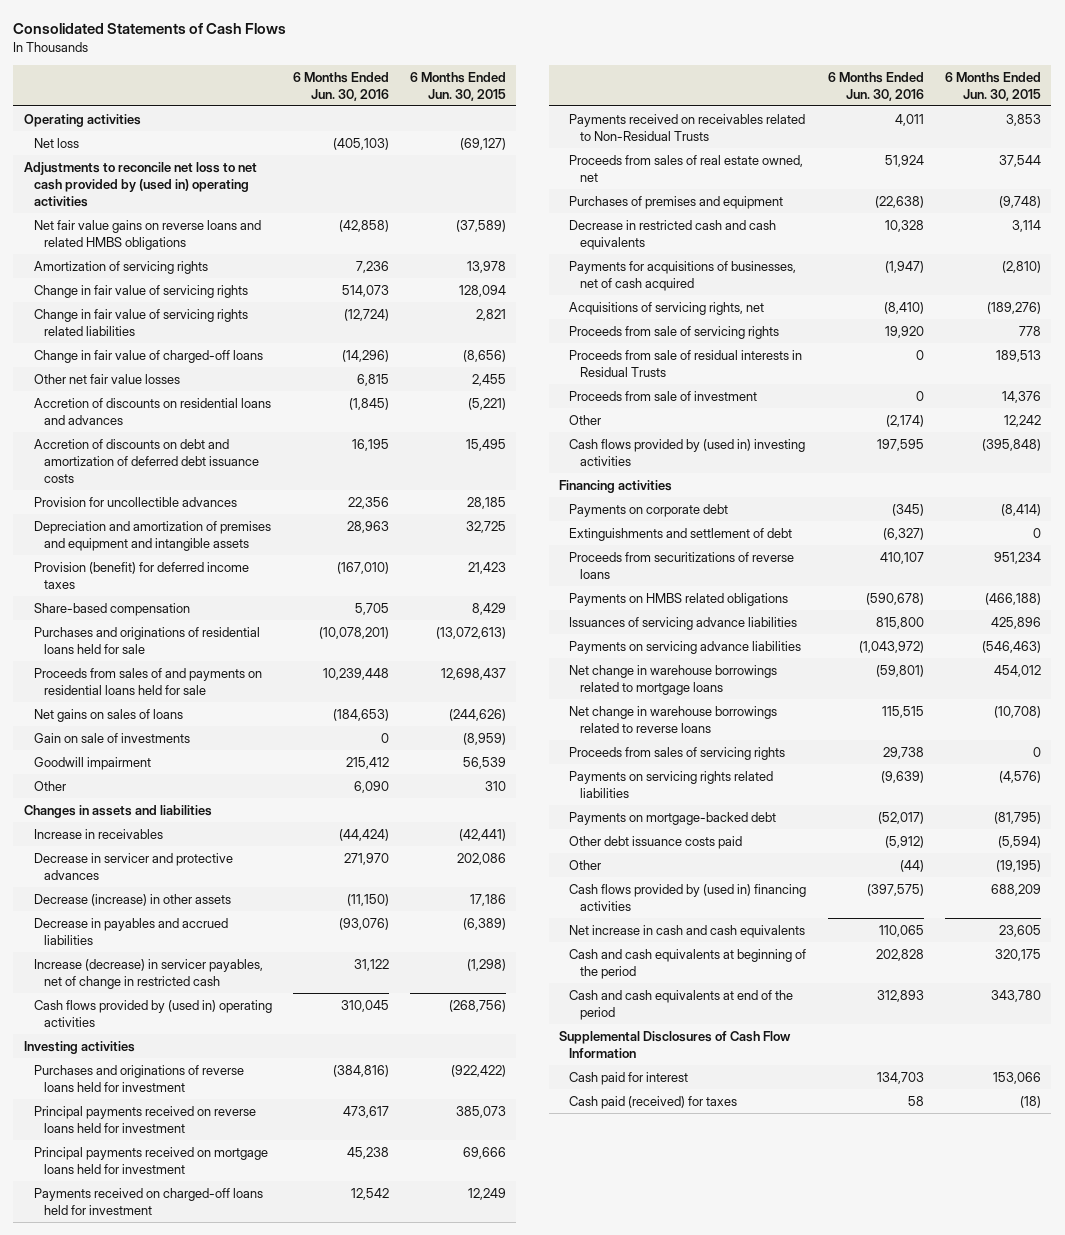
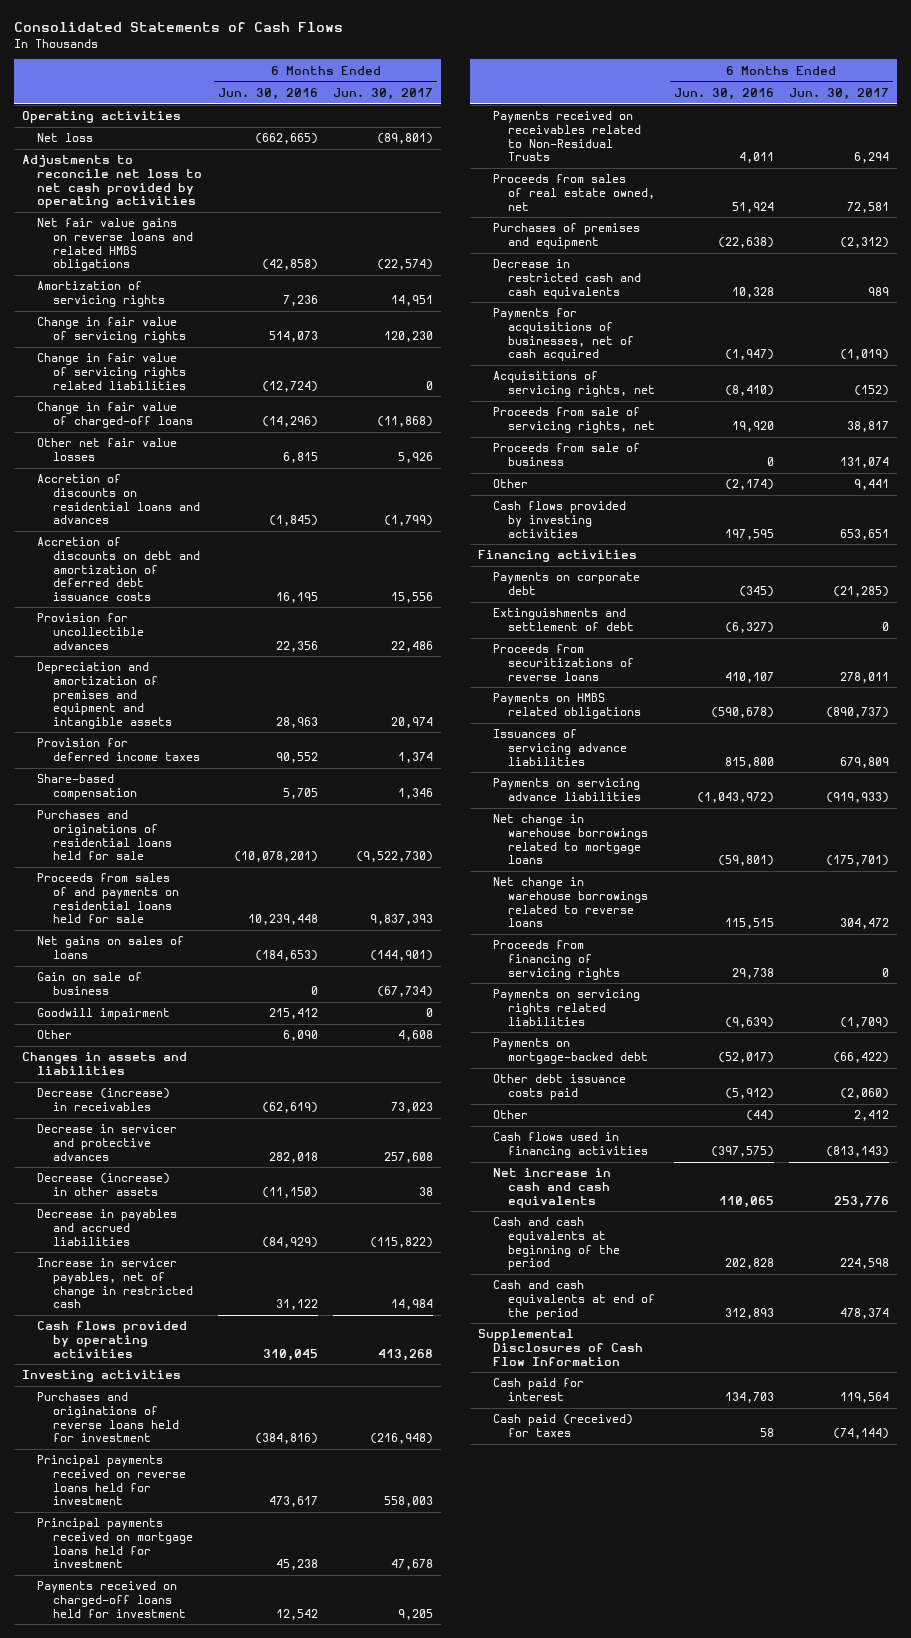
- | 6 Months Ended Jun. 30, 2016 | 6 Months Ended Jun. 30, 2015
+ | 6 Months Ended Jun. 30, 2016 | 6 Months Ended Jun. 30, 2017
- Net loss | (405,103) | (69,127)
- Adjustments to reconcile net loss to net cash provided by (used in) operating activities
+ Net loss | (662,665) | (89,801)
+ Adjustments to reconcile net loss to net cash provided by operating activities
- Provision (benefit) for deferred income taxes | (167,010) | 21,423
+ Provision for deferred income taxes | 90,552 | 1,374
- Gain on sale of investments | 0 | (8,959)
+ Gain on sale of business | 0 | (67,734)
- Increase in receivables | (44,424) | (42,441)
- Decrease in servicer and protective advances | 271,970 | 202,086
+ Decrease (increase) in receivables | (62,619) | 73,023
+ Decrease in servicer and protective advances | 282,018 | 257,608
- Decrease in payables and accrued liabilities | (93,076) | (6,389)
- Increase (decrease) in servicer payables, net of change in restricted cash | 31,122 | (1,298)
- Cash flows provided by (used in) operating activities | 310,045 | (268,756)
+ Decrease in payables and accrued liabilities | (84,929) | (115,822)
+ Increase in servicer payables, net of change in restricted cash | 31,122 | 14,984
+ Cash flows provided by operating activities | 310,045 | 413,268
- Proceeds from sale of servicing rights | 19,920 | 778
- Proceeds from sale of residual interests in Residual Trusts | 0 | 189,513
- Proceeds from sale of investment | 0 | 14,376
+ Proceeds from sale of servicing rights, net | 19,920 | 38,817
+ Proceeds from sale of business | 0 | 131,074
- Cash flows provided by (used in) investing activities | 197,595 | (395,848)
+ Cash flows provided by investing activities | 197,595 | 653,651
- Proceeds from sales of servicing rights | 29,738 | 0
+ Proceeds from financing of servicing rights | 29,738 | 0
- Cash flows provided by (used in) financing activities | (397,575) | 688,209
+ Cash flows used in financing activities | (397,575) | (813,143)

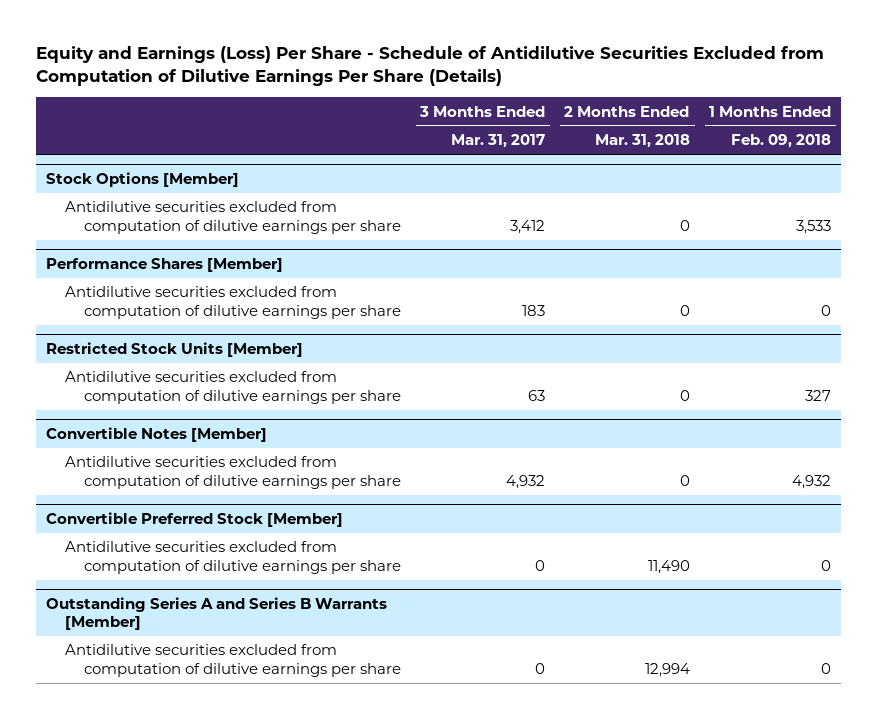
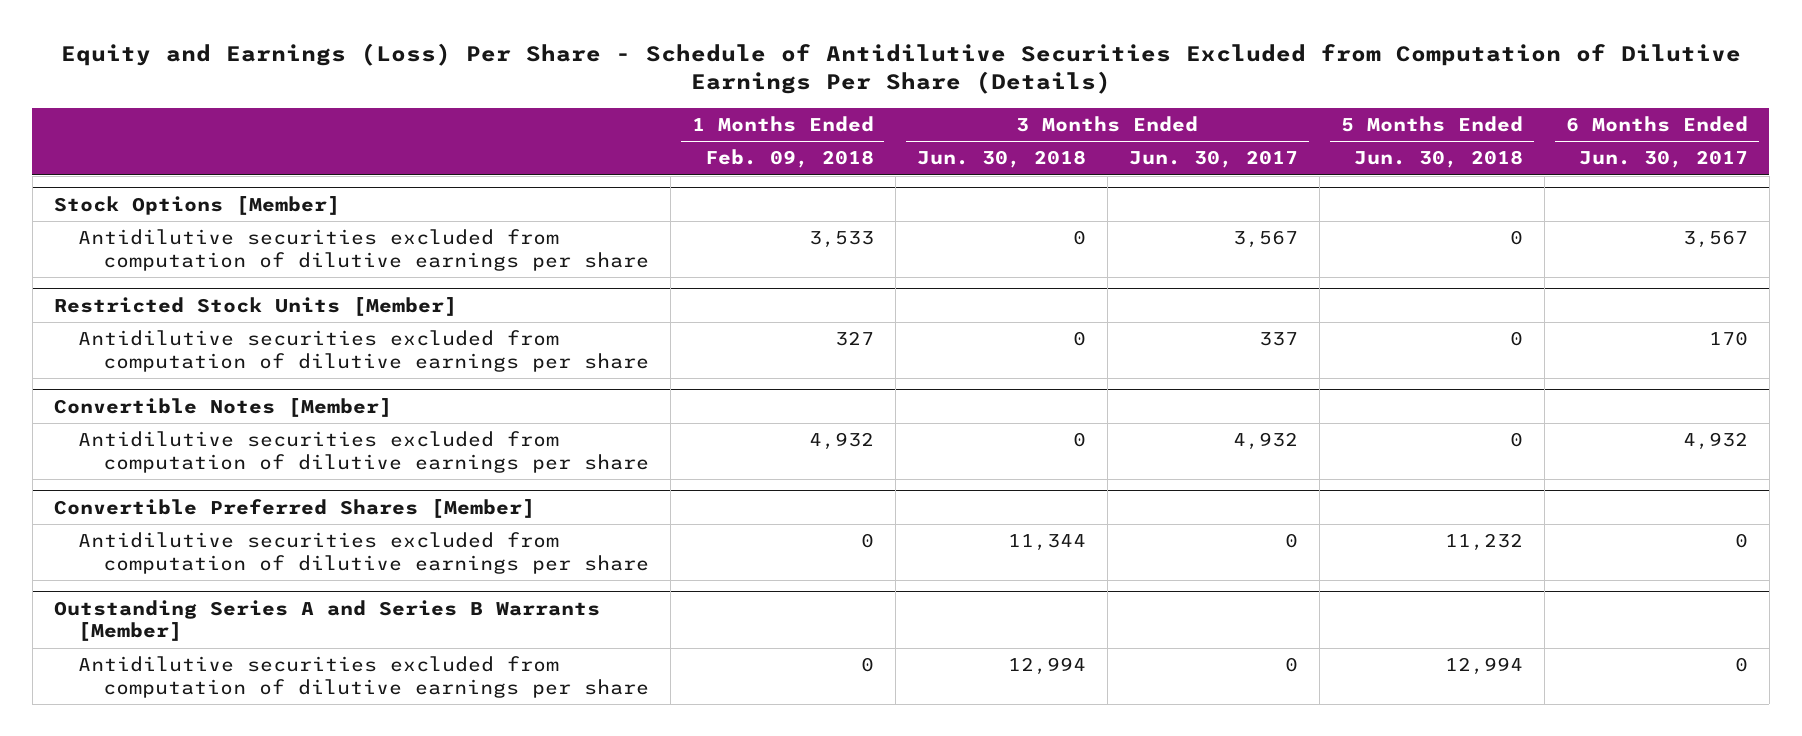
- | 3 Months Ended Mar. 31, 2017 | 2 Months Ended Mar. 31, 2018 | 1 Months Ended Feb. 09, 2018
+ | 1 Months Ended Feb. 09, 2018 | 3 Months Ended Jun. 30, 2018 | 3 Months Ended Jun. 30, 2017 | 5 Months Ended Jun. 30, 2018 | 6 Months Ended Jun. 30, 2017
- Performance Shares [Member]
- Antidilutive securities excluded from computation of dilutive earnings per share | 183 | 0 | 0
- Convertible Preferred Stock [Member]
+ Convertible Preferred Shares [Member]

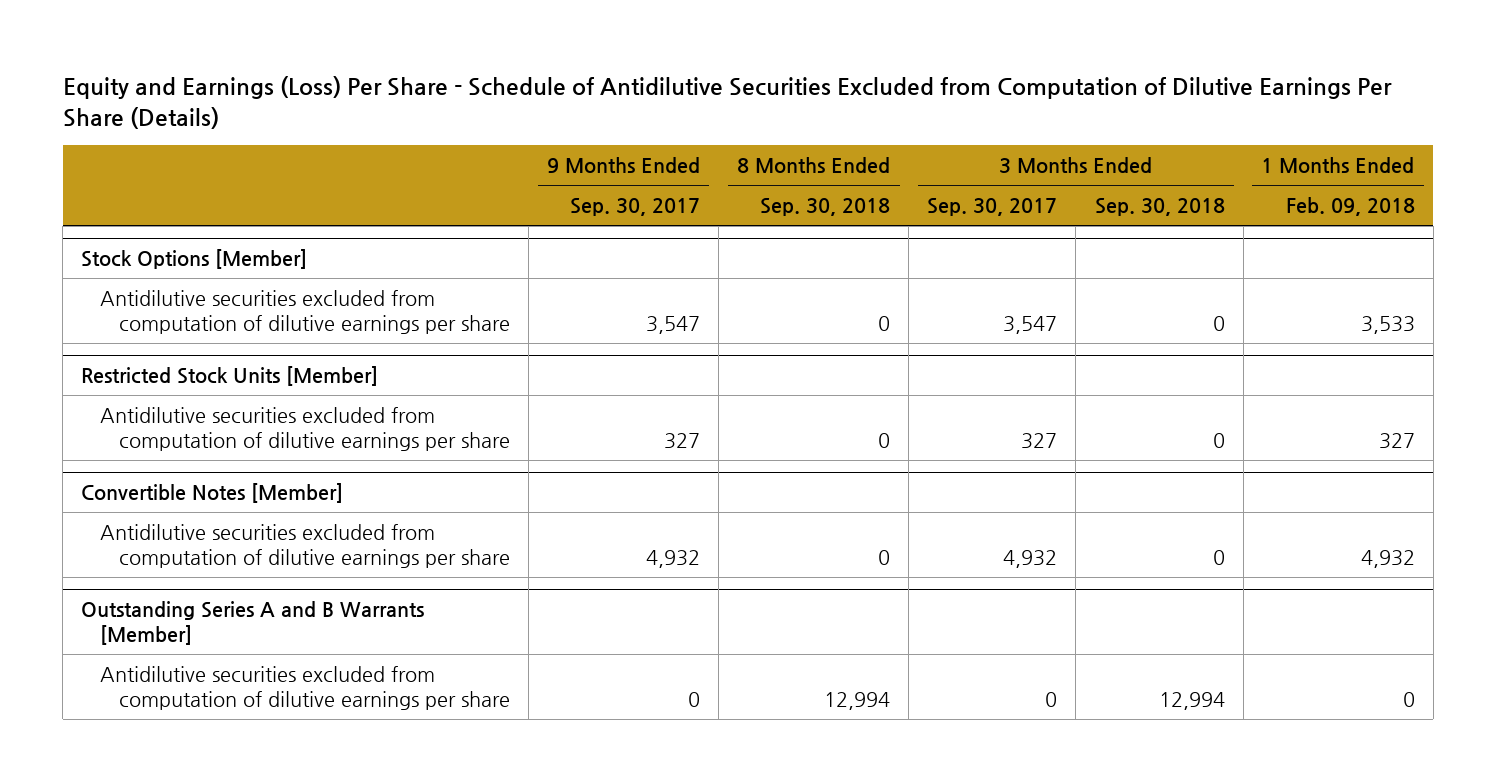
- | 1 Months Ended Feb. 09, 2018 | 3 Months Ended Jun. 30, 2018 | 3 Months Ended Jun. 30, 2017 | 5 Months Ended Jun. 30, 2018 | 6 Months Ended Jun. 30, 2017
+ | 9 Months Ended Sep. 30, 2017 | 8 Months Ended Sep. 30, 2018 | 3 Months Ended Sep. 30, 2017 | 3 Months Ended Sep. 30, 2018 | 1 Months Ended Feb. 09, 2018
- Convertible Preferred Shares [Member]
- Antidilutive securities excluded from computation of dilutive earnings per share | 0 | 11,344 | 0 | 11,232 | 0
- Outstanding Series A and Series B Warrants [Member]
+ Outstanding Series A and B Warrants [Member]

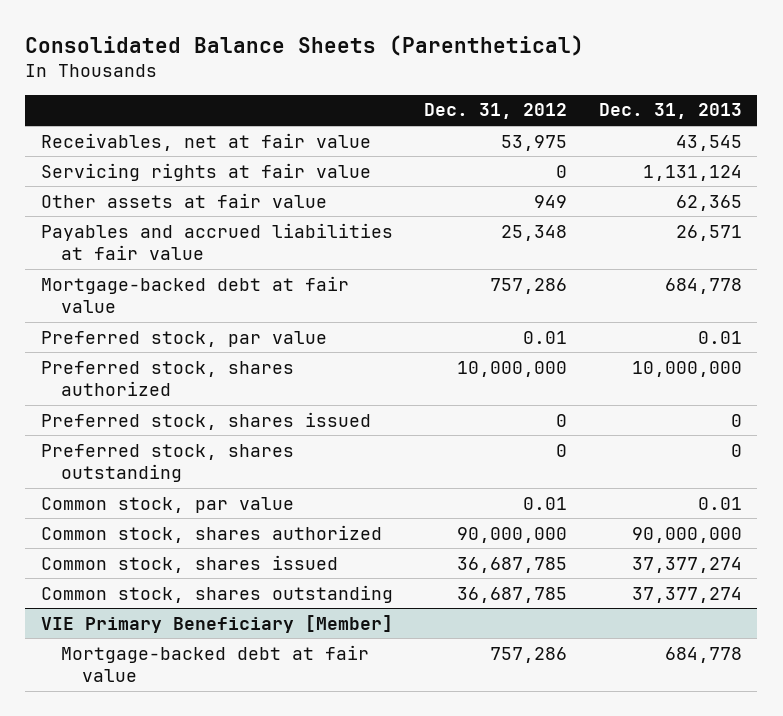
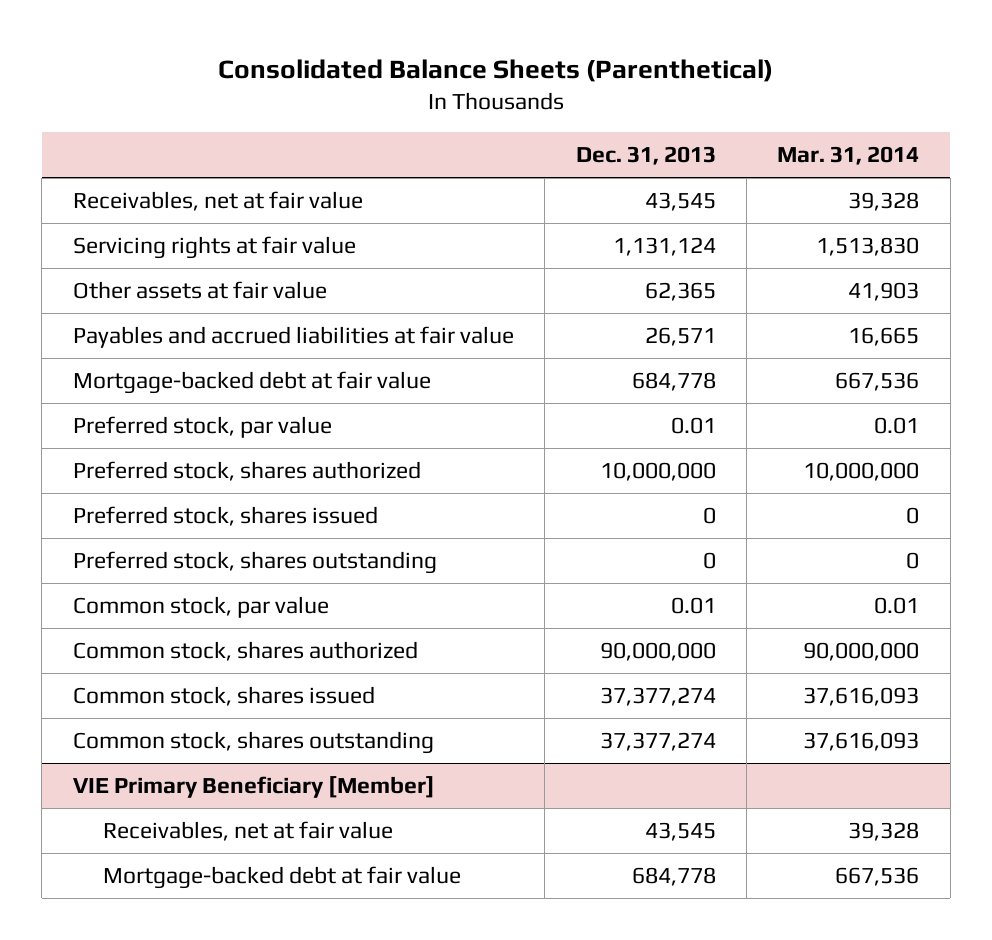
- | Dec. 31, 2012 | Dec. 31, 2013
+ | Dec. 31, 2013 | Mar. 31, 2014
@ VIE Primary Beneficiary [Member]
+ Receivables, net at fair value | 43,545 | 39,328

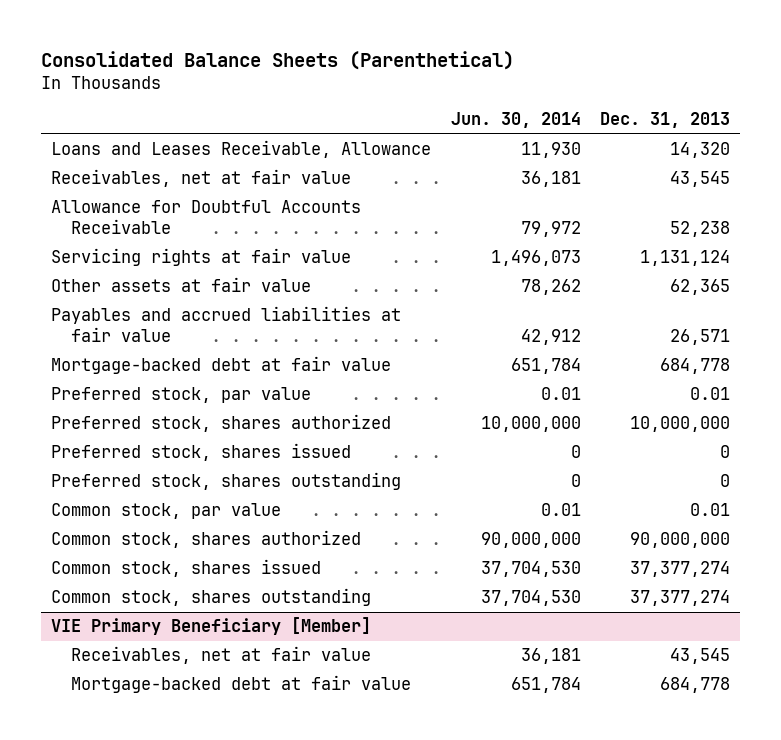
- | Dec. 31, 2013 | Mar. 31, 2014
+ | Jun. 30, 2014 | Dec. 31, 2013
+ Loans and Leases Receivable, Allowance | 11,930 | 14,320
+ Allowance for Doubtful Accounts Receivable | 79,972 | 52,238

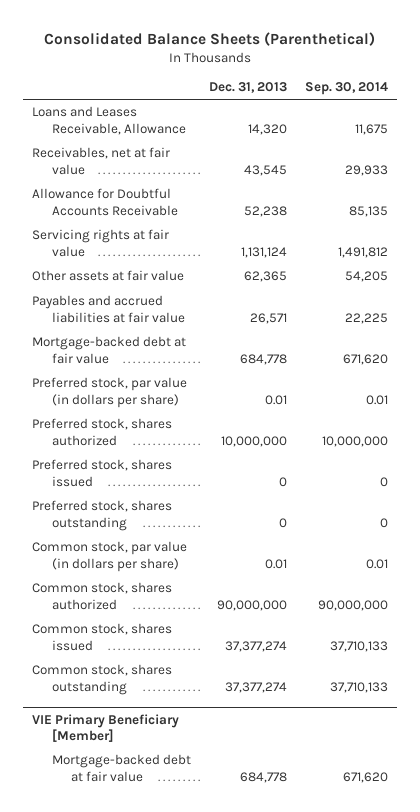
- | Jun. 30, 2014 | Dec. 31, 2013
+ | Dec. 31, 2013 | Sep. 30, 2014
- Preferred stock, par value | 0.01 | 0.01
+ Preferred stock, par value (in dollars per share) | 0.01 | 0.01
- Common stock, par value | 0.01 | 0.01
+ Common stock, par value (in dollars per share) | 0.01 | 0.01
@ VIE Primary Beneficiary [Member]
- Receivables, net at fair value | 36,181 | 43,545

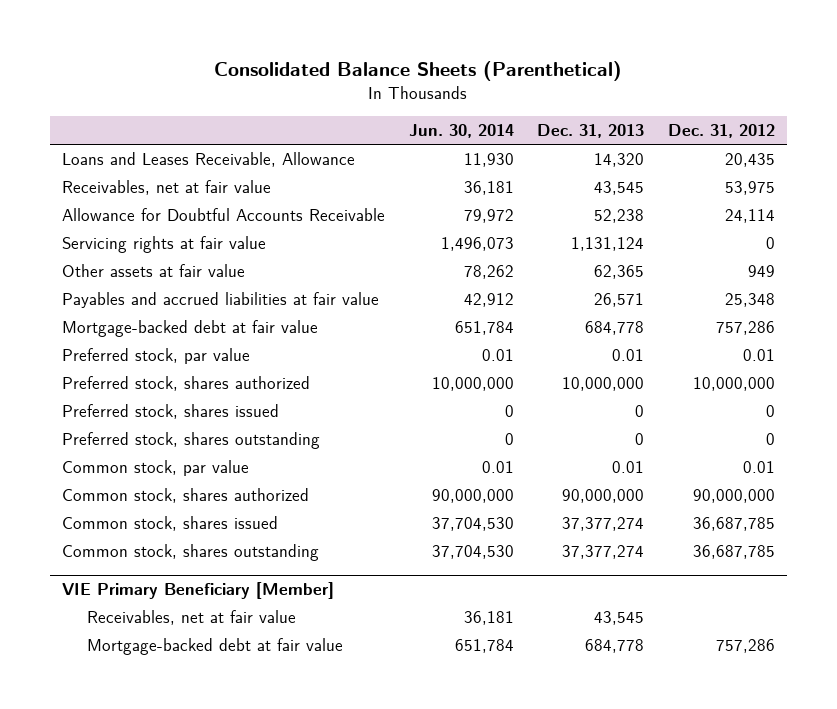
- | Dec. 31, 2013 | Sep. 30, 2014
+ | Jun. 30, 2014 | Dec. 31, 2013 | Dec. 31, 2012
- Preferred stock, par value (in dollars per share) | 0.01 | 0.01
+ Preferred stock, par value | 0.01 | 0.01 | 0.01
- Common stock, par value (in dollars per share) | 0.01 | 0.01
+ Common stock, par value | 0.01 | 0.01 | 0.01
@ VIE Primary Beneficiary [Member]
+ Receivables, net at fair value | 36,181 | 43,545 |

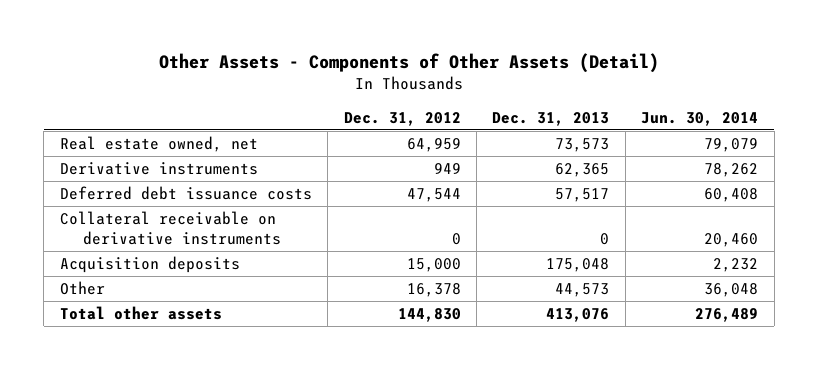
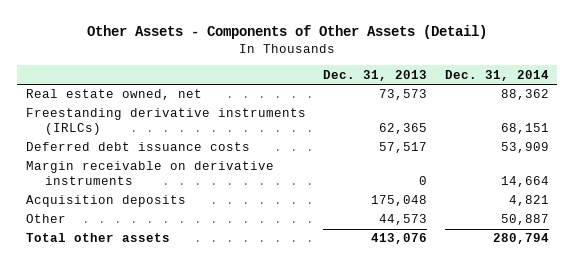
- | Dec. 31, 2012 | Dec. 31, 2013 | Jun. 30, 2014
+ | Dec. 31, 2013 | Dec. 31, 2014
- Derivative instruments | 949 | 62,365 | 78,262
+ Freestanding derivative instruments (IRLCs) | 62,365 | 68,151
- Collateral receivable on derivative instruments | 0 | 0 | 20,460
+ Margin receivable on derivative instruments | 0 | 14,664

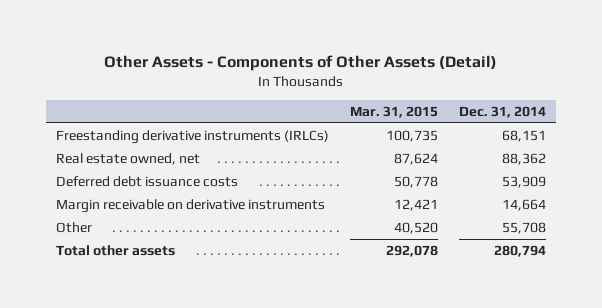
- | Dec. 31, 2013 | Dec. 31, 2014
+ | Mar. 31, 2015 | Dec. 31, 2014
moved down: Real estate owned, net | 87,624 | 88,362
- Acquisition deposits | 175,048 | 4,821
- Other | 44,573 | 50,887
+ Other | 40,520 | 55,708

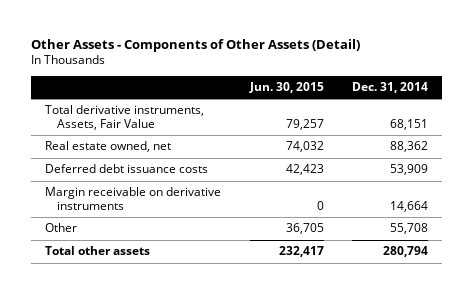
- | Mar. 31, 2015 | Dec. 31, 2014
+ | Jun. 30, 2015 | Dec. 31, 2014
- Freestanding derivative instruments (IRLCs) | 100,735 | 68,151
+ Total derivative instruments, Assets, Fair Value | 79,257 | 68,151

